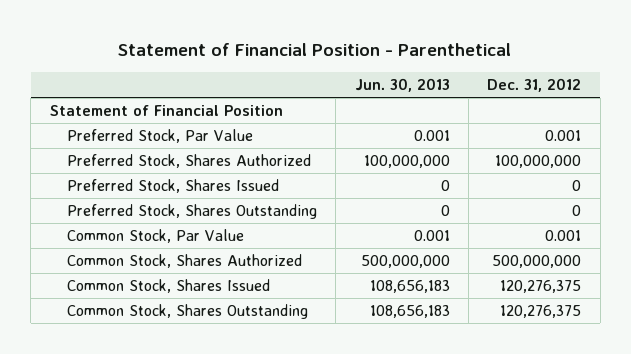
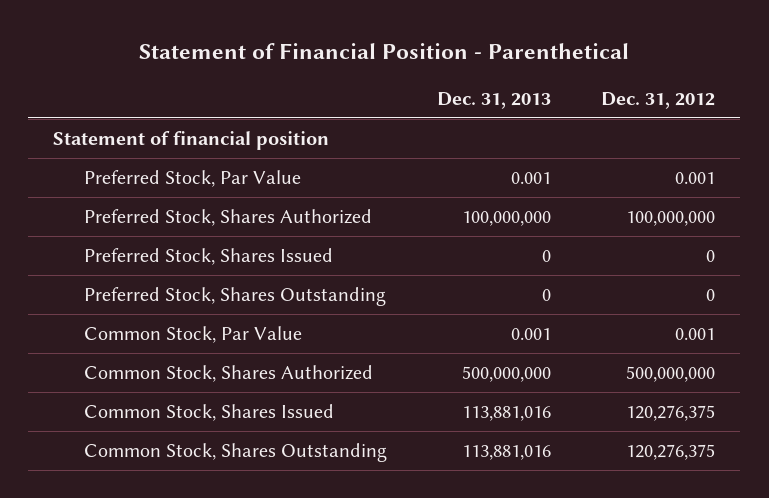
- | Jun. 30, 2013 | Dec. 31, 2012
+ | Dec. 31, 2013 | Dec. 31, 2012
- Statement of Financial Position
+ Statement of financial position

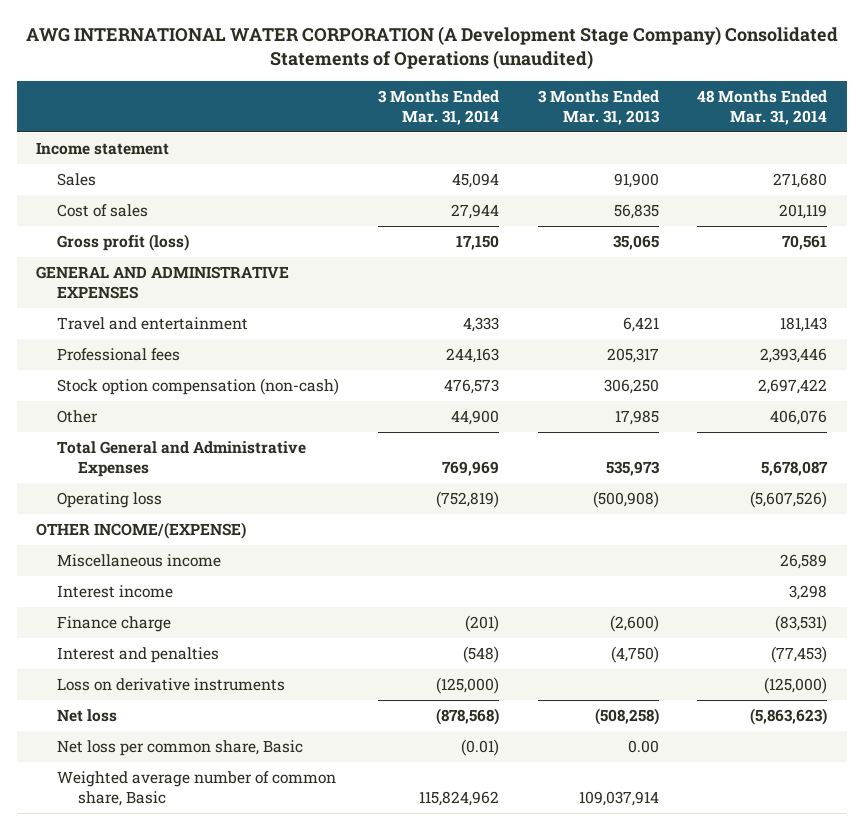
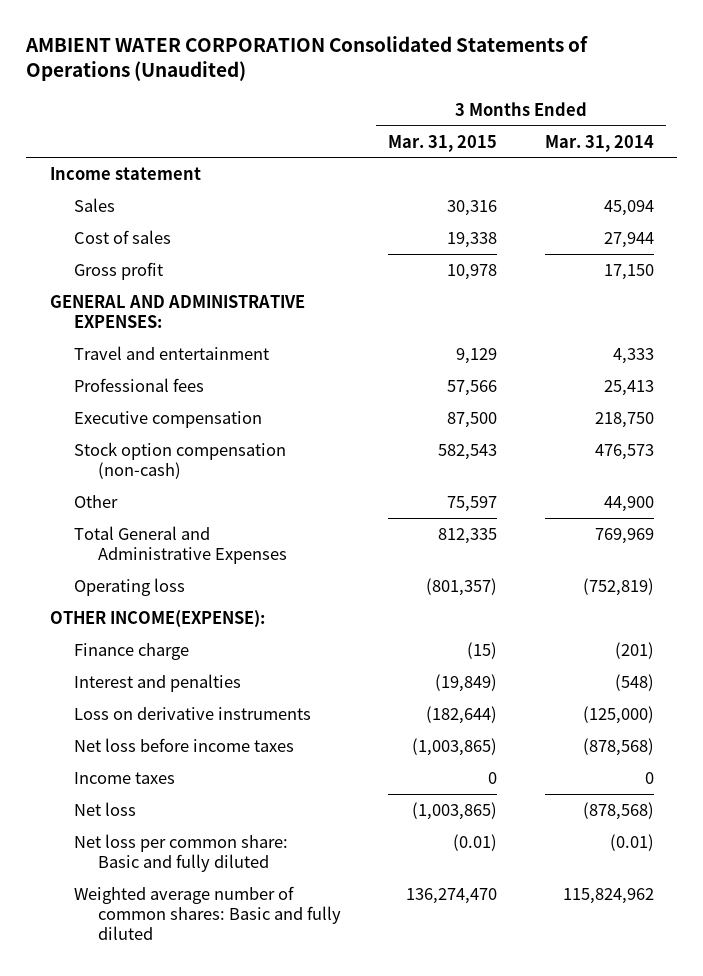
- AWG INTERNATIONAL WATER CORPORATION (A Development Stage Company) Consolidated Statements of Operations (unaudited)
+ AMBIENT WATER CORPORATION Consolidated Statements of Operations (Unaudited)
- | 3 Months Ended Mar. 31, 2014 | 3 Months Ended Mar. 31, 2013 | 48 Months Ended Mar. 31, 2014
+ | 3 Months Ended Mar. 31, 2015 | 3 Months Ended Mar. 31, 2014
- Gross profit (loss) | 17,150 | 35,065 | 70,561
- GENERAL AND ADMINISTRATIVE EXPENSES
+ Gross profit | 10,978 | 17,150
+ GENERAL AND ADMINISTRATIVE EXPENSES:
- Professional fees | 244,163 | 205,317 | 2,393,446
+ Professional fees | 57,566 | 25,413
+ Executive compensation | 87,500 | 218,750
- OTHER INCOME/(EXPENSE)
- Miscellaneous income | | | 26,589
- Interest income | | | 3,298
+ OTHER INCOME(EXPENSE):
+ Net loss before income taxes | (1,003,865) | (878,568)
+ Income taxes | 0 | 0
- Net loss per common share, Basic | (0.01) | 0.00 |
- Weighted average number of common share, Basic | 115,824,962 | 109,037,914 |
+ Net loss per common share: Basic and fully diluted | (0.01) | (0.01)
+ Weighted average number of common shares: Basic and fully diluted | 136,274,470 | 115,824,962

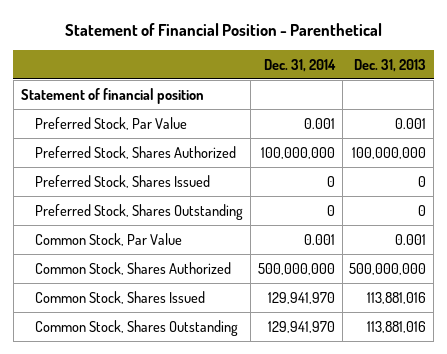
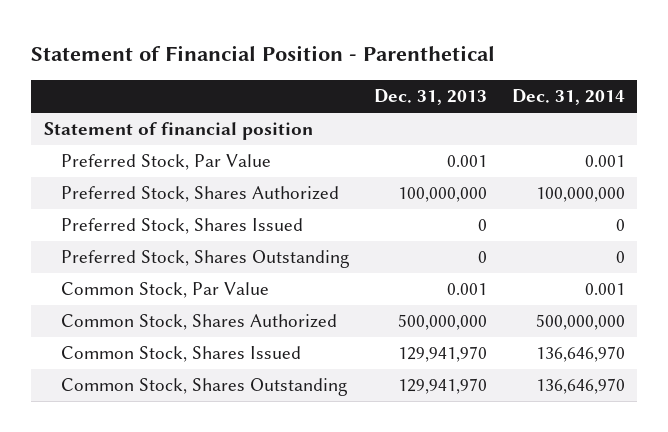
- | Dec. 31, 2014 | Dec. 31, 2013
+ | Dec. 31, 2013 | Dec. 31, 2014
- Common Stock, Shares Issued | 129,941,970 | 113,881,016
- Common Stock, Shares Outstanding | 129,941,970 | 113,881,016
+ Common Stock, Shares Issued | 129,941,970 | 136,646,970
+ Common Stock, Shares Outstanding | 129,941,970 | 136,646,970

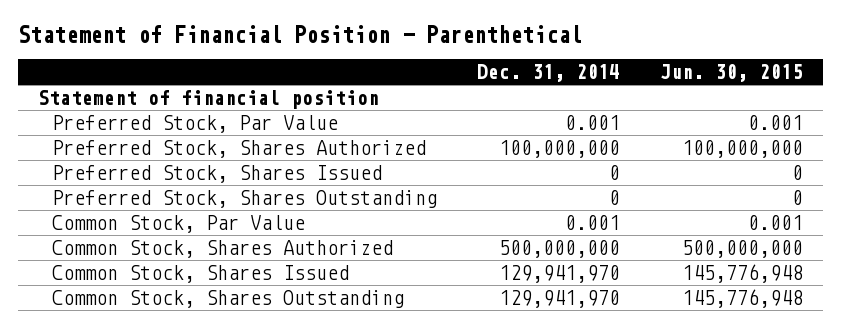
- | Dec. 31, 2013 | Dec. 31, 2014
+ | Dec. 31, 2014 | Jun. 30, 2015
- Common Stock, Shares Issued | 129,941,970 | 136,646,970
- Common Stock, Shares Outstanding | 129,941,970 | 136,646,970
+ Common Stock, Shares Issued | 129,941,970 | 145,776,948
+ Common Stock, Shares Outstanding | 129,941,970 | 145,776,948

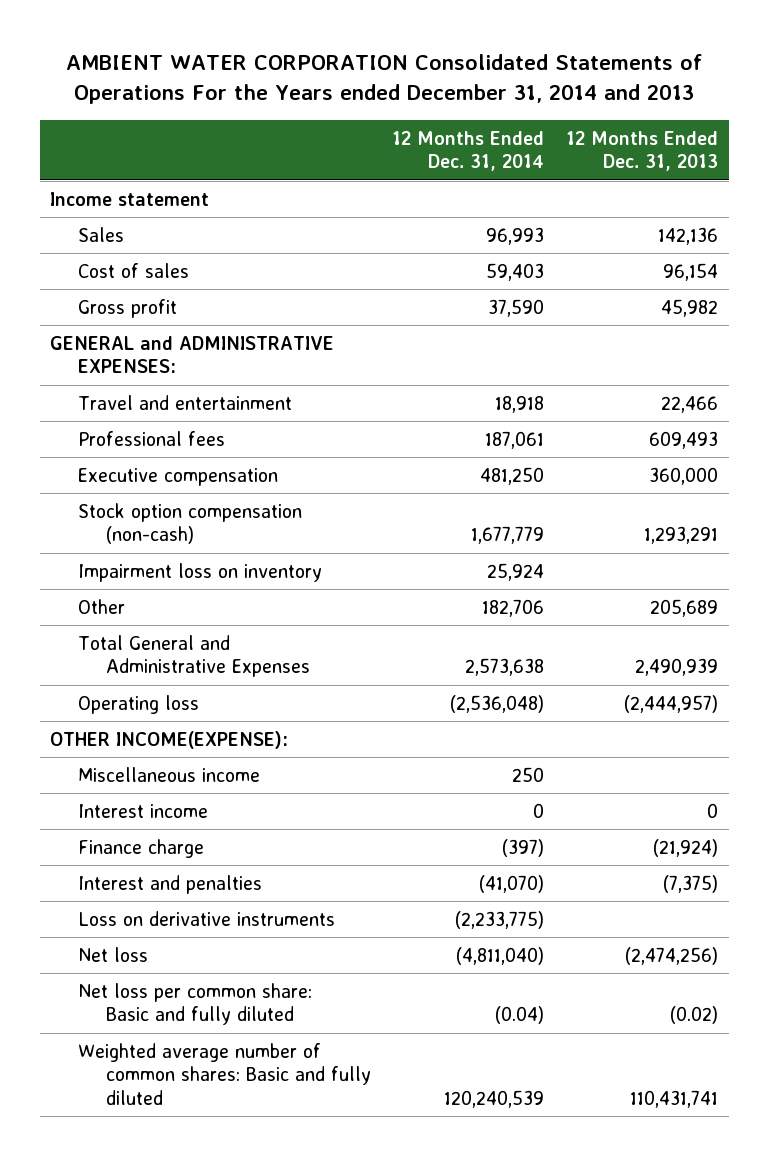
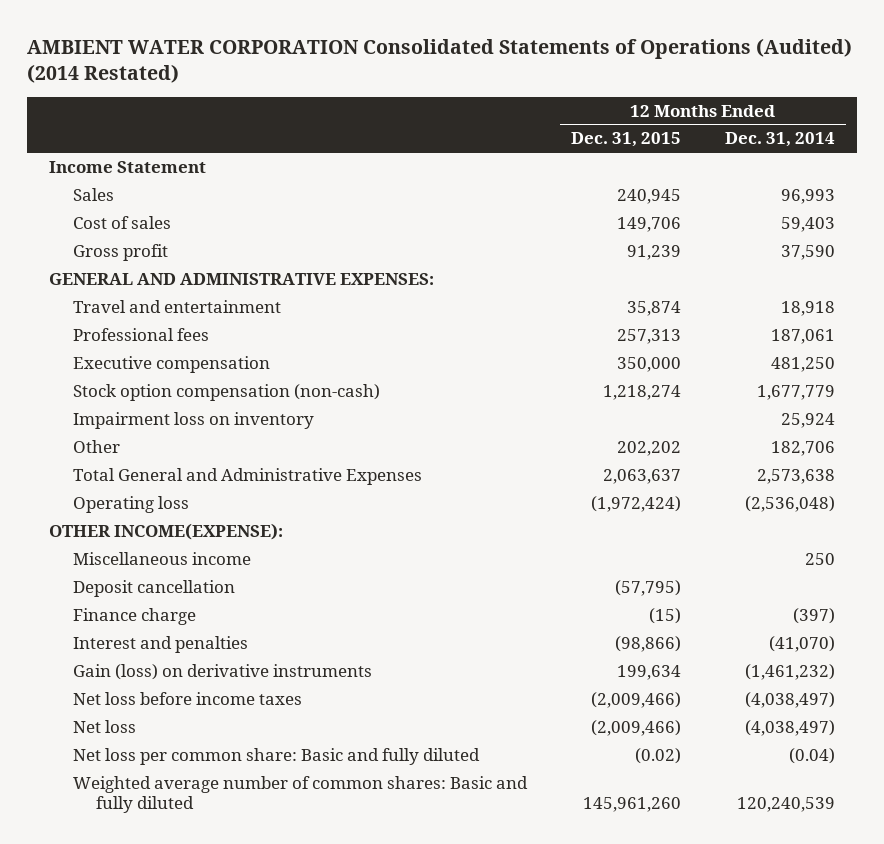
- AMBIENT WATER CORPORATION Consolidated Statements of Operations For the Years ended December 31, 2014 and 2013
+ AMBIENT WATER CORPORATION Consolidated Statements of Operations (Audited) (2014 Restated)
- | 12 Months Ended Dec. 31, 2014 | 12 Months Ended Dec. 31, 2013
+ | 12 Months Ended Dec. 31, 2015 | 12 Months Ended Dec. 31, 2014
- Income statement
+ Income Statement
- GENERAL and ADMINISTRATIVE EXPENSES:
+ GENERAL AND ADMINISTRATIVE EXPENSES:
- Interest income | 0 | 0
+ Deposit cancellation | (57,795) |
- Loss on derivative instruments | (2,233,775) |
- Net loss | (4,811,040) | (2,474,256)
+ Gain (loss) on derivative instruments | 199,634 | (1,461,232)
+ Net loss before income taxes | (2,009,466) | (4,038,497)
+ Net loss | (2,009,466) | (4,038,497)

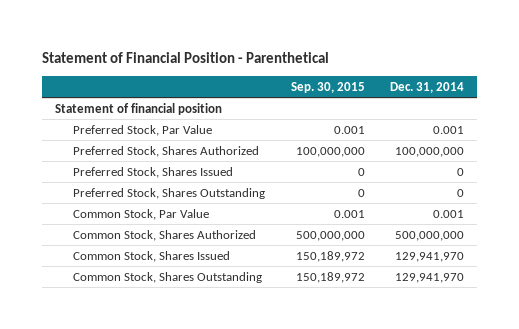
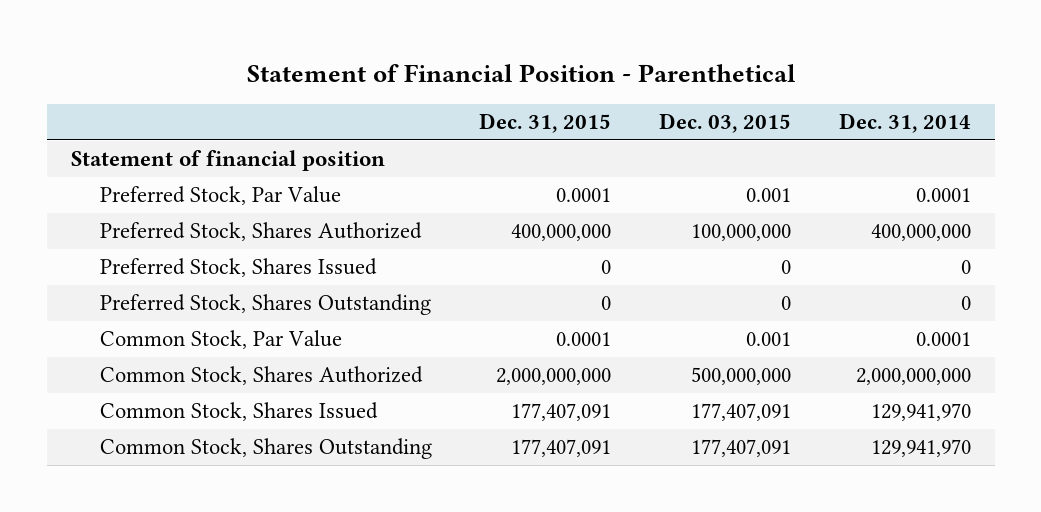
- | Sep. 30, 2015 | Dec. 31, 2014
+ | Dec. 31, 2015 | Dec. 03, 2015 | Dec. 31, 2014
- Preferred Stock, Par Value | 0.001 | 0.001
- Preferred Stock, Shares Authorized | 100,000,000 | 100,000,000
+ Preferred Stock, Par Value | 0.0001 | 0.001 | 0.0001
+ Preferred Stock, Shares Authorized | 400,000,000 | 100,000,000 | 400,000,000
- Common Stock, Par Value | 0.001 | 0.001
- Common Stock, Shares Authorized | 500,000,000 | 500,000,000
+ Common Stock, Par Value | 0.0001 | 0.001 | 0.0001
+ Common Stock, Shares Authorized | 2,000,000,000 | 500,000,000 | 2,000,000,000

